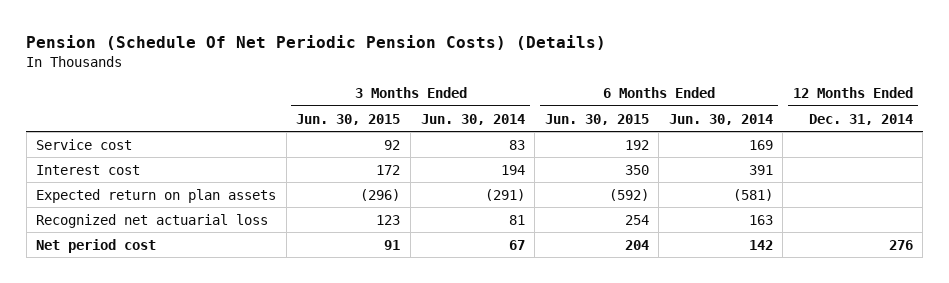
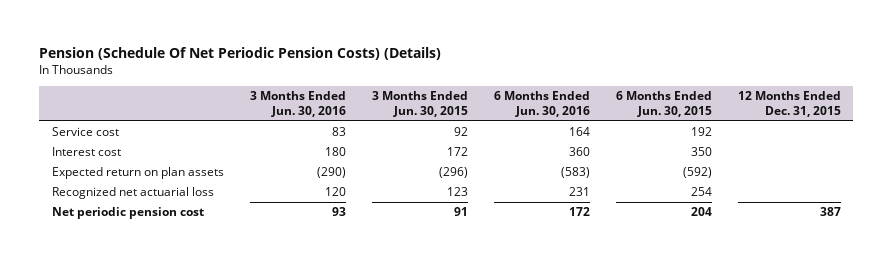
- | 3 Months Ended Jun. 30, 2015 | 3 Months Ended Jun. 30, 2014 | 6 Months Ended Jun. 30, 2015 | 6 Months Ended Jun. 30, 2014 | 12 Months Ended Dec. 31, 2014
+ | 3 Months Ended Jun. 30, 2016 | 3 Months Ended Jun. 30, 2015 | 6 Months Ended Jun. 30, 2016 | 6 Months Ended Jun. 30, 2015 | 12 Months Ended Dec. 31, 2015
- Net period cost | 91 | 67 | 204 | 142 | 276
+ Net periodic pension cost | 93 | 91 | 172 | 204 | 387

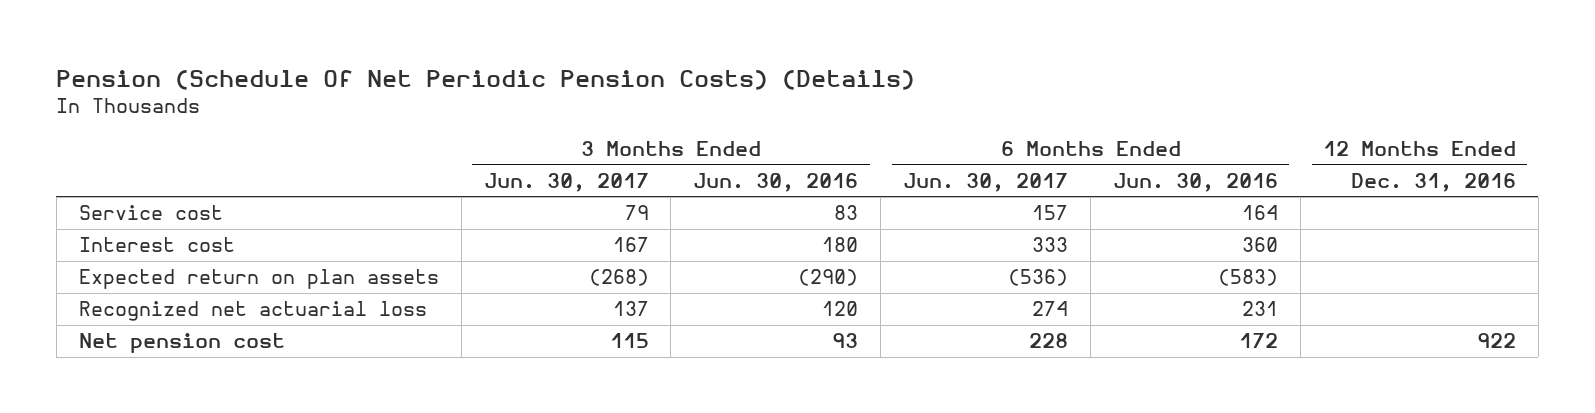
- | 3 Months Ended Jun. 30, 2016 | 3 Months Ended Jun. 30, 2015 | 6 Months Ended Jun. 30, 2016 | 6 Months Ended Jun. 30, 2015 | 12 Months Ended Dec. 31, 2015
+ | 3 Months Ended Jun. 30, 2017 | 3 Months Ended Jun. 30, 2016 | 6 Months Ended Jun. 30, 2017 | 6 Months Ended Jun. 30, 2016 | 12 Months Ended Dec. 31, 2016
- Net periodic pension cost | 93 | 91 | 172 | 204 | 387
+ Net pension cost | 115 | 93 | 228 | 172 | 922

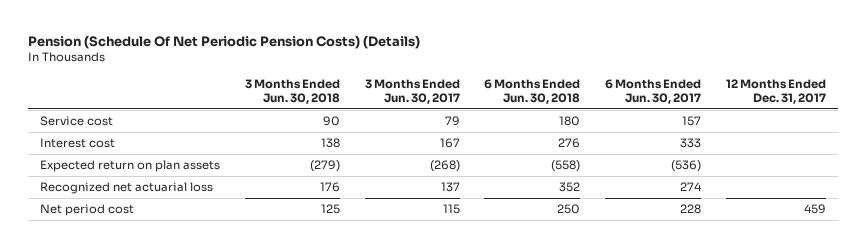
- | 3 Months Ended Jun. 30, 2017 | 3 Months Ended Jun. 30, 2016 | 6 Months Ended Jun. 30, 2017 | 6 Months Ended Jun. 30, 2016 | 12 Months Ended Dec. 31, 2016
+ | 3 Months Ended Jun. 30, 2018 | 3 Months Ended Jun. 30, 2017 | 6 Months Ended Jun. 30, 2018 | 6 Months Ended Jun. 30, 2017 | 12 Months Ended Dec. 31, 2017
- Net pension cost | 115 | 93 | 228 | 172 | 922
+ Net period cost | 125 | 115 | 250 | 228 | 459

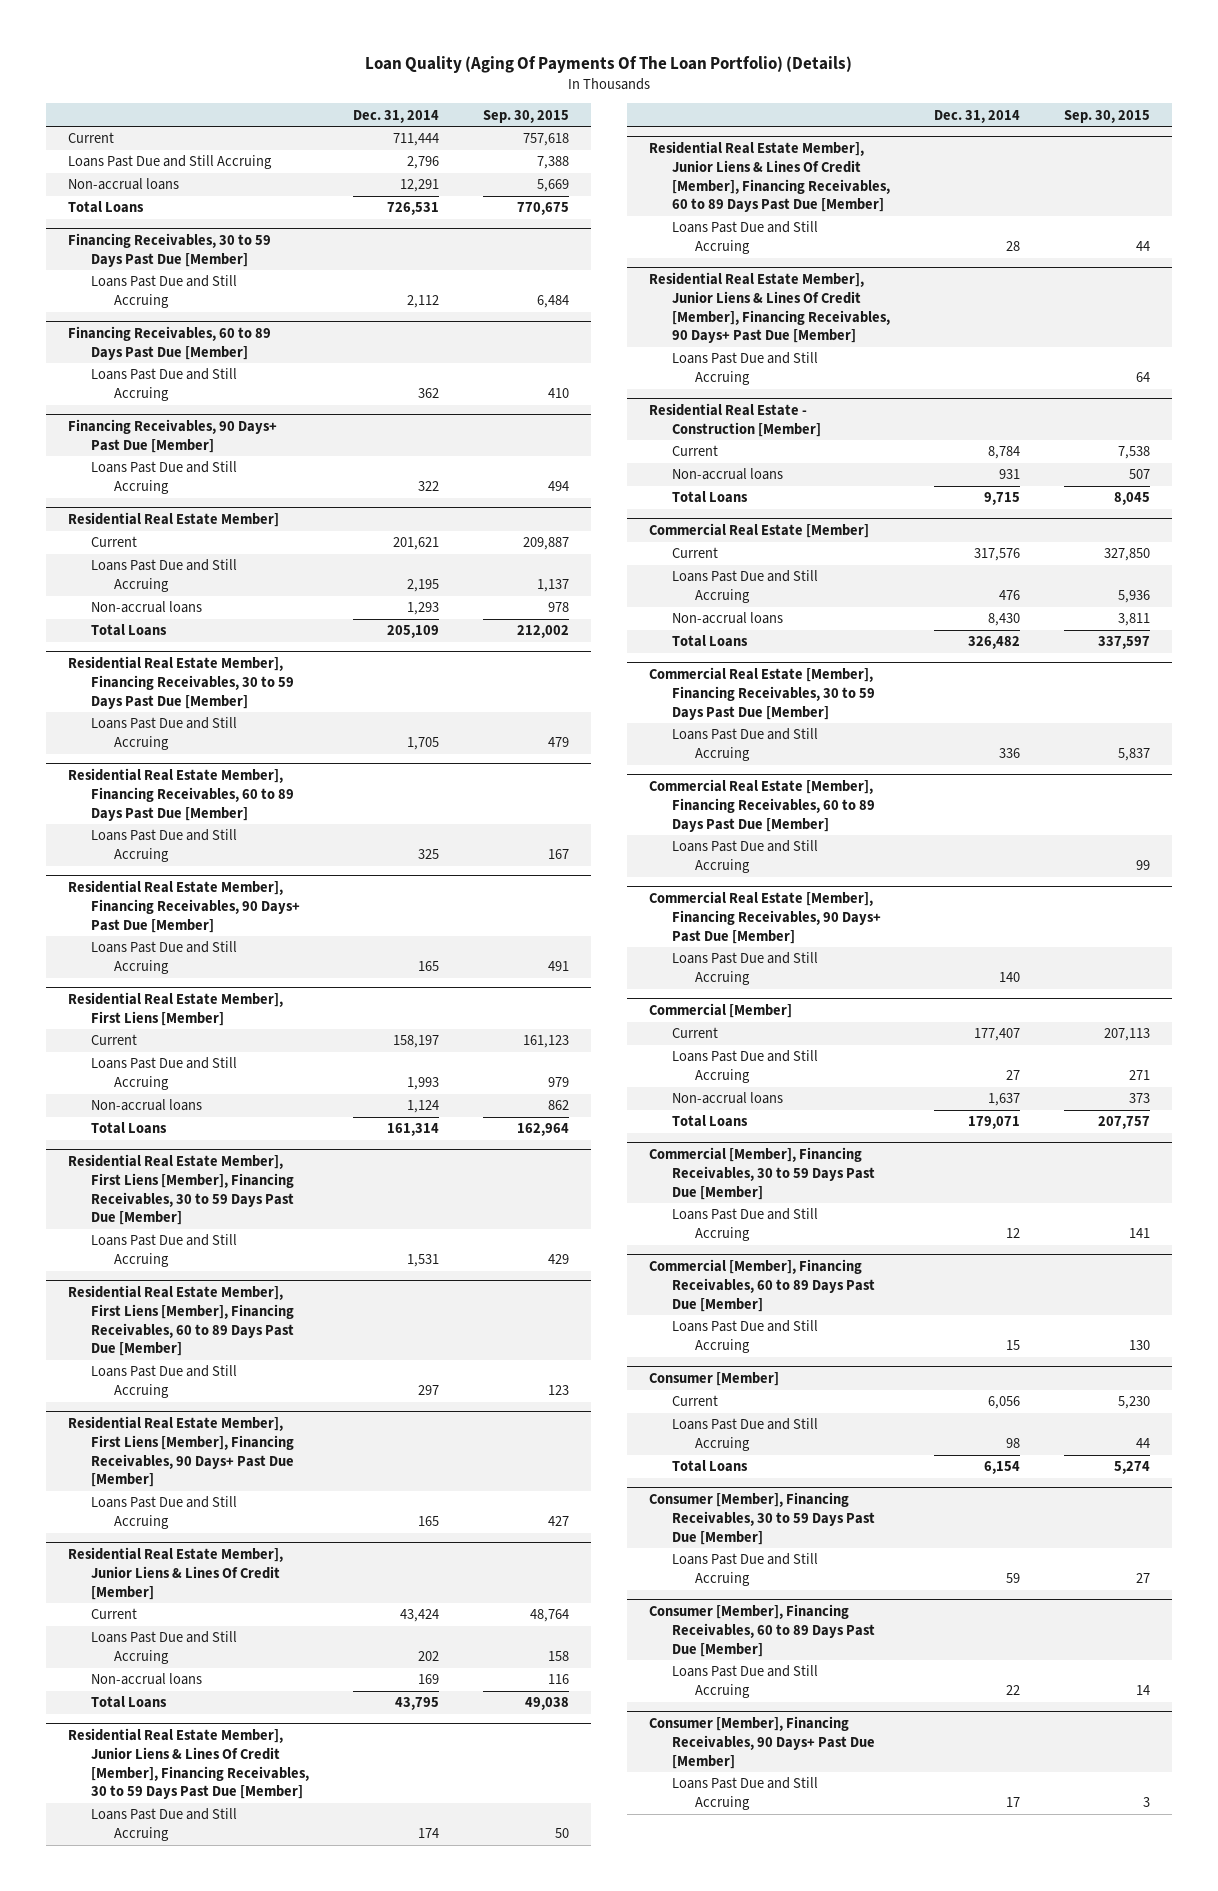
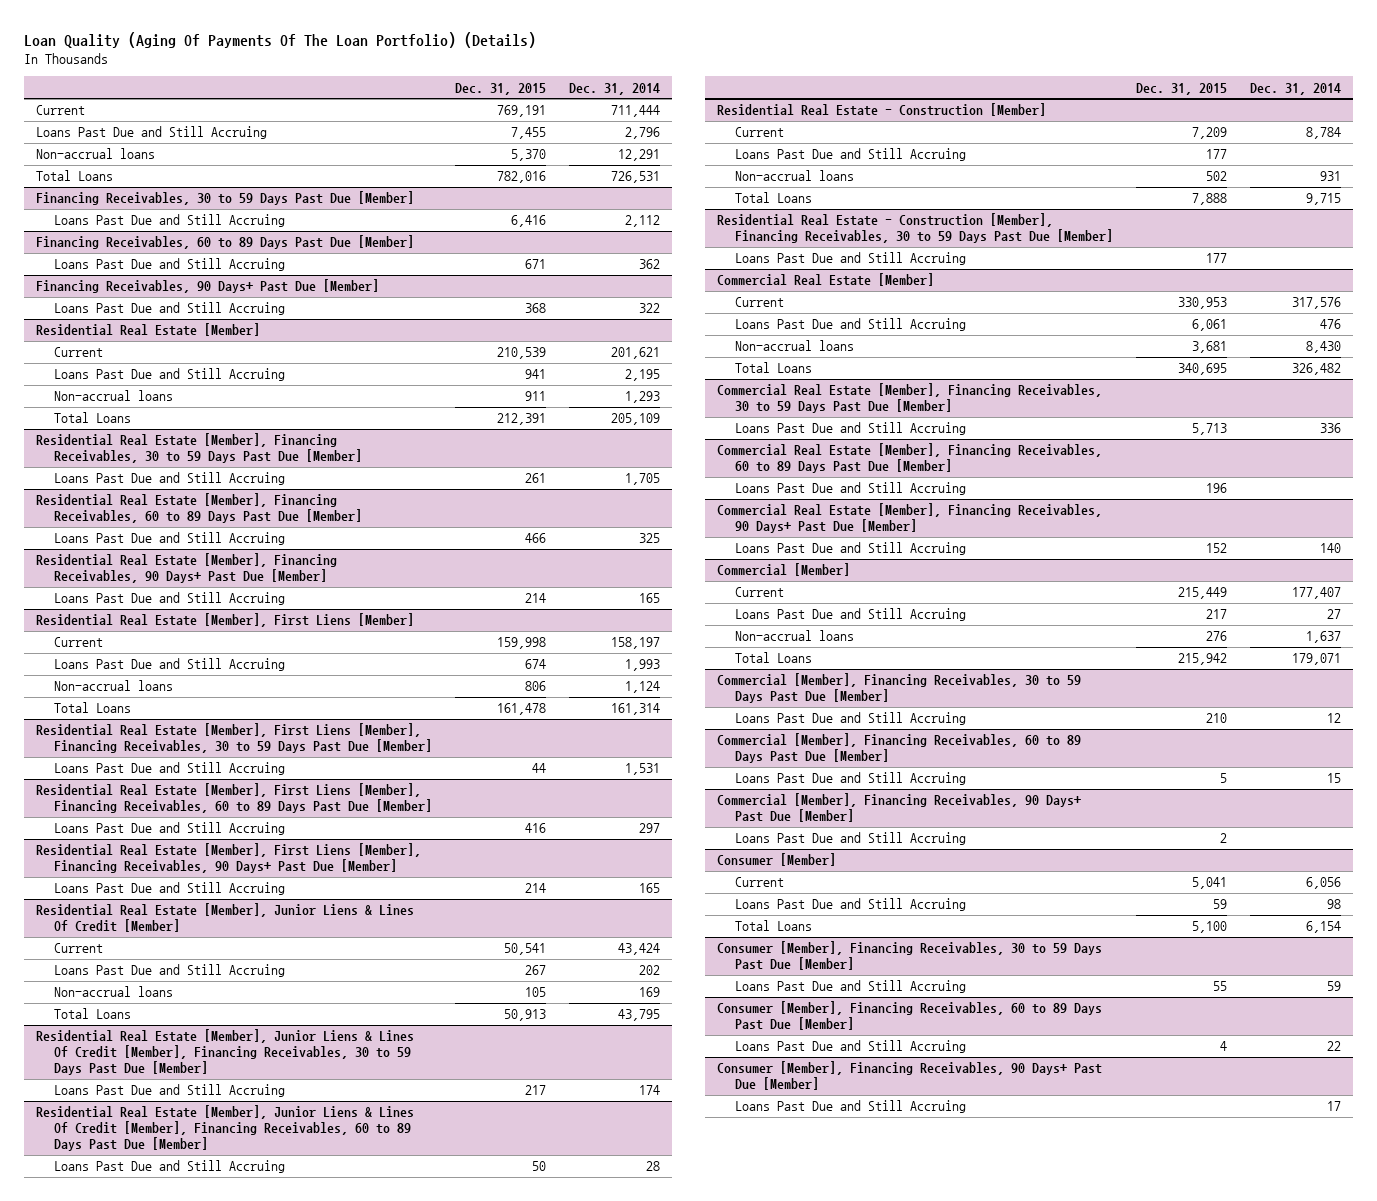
- | Dec. 31, 2014 | Sep. 30, 2015
+ | Dec. 31, 2015 | Dec. 31, 2014
- Residential Real Estate Member]
+ Residential Real Estate [Member]
- Residential Real Estate Member], Financing Receivables, 30 to 59 Days Past Due [Member]
+ Residential Real Estate [Member], Financing Receivables, 30 to 59 Days Past Due [Member]
- Residential Real Estate Member], Financing Receivables, 60 to 89 Days Past Due [Member]
+ Residential Real Estate [Member], Financing Receivables, 60 to 89 Days Past Due [Member]
- Residential Real Estate Member], Financing Receivables, 90 Days+ Past Due [Member]
+ Residential Real Estate [Member], Financing Receivables, 90 Days+ Past Due [Member]
- Residential Real Estate Member], First Liens [Member]
+ Residential Real Estate [Member], First Liens [Member]
- Residential Real Estate Member], First Liens [Member], Financing Receivables, 30 to 59 Days Past Due [Member]
+ Residential Real Estate [Member], First Liens [Member], Financing Receivables, 30 to 59 Days Past Due [Member]
- Residential Real Estate Member], First Liens [Member], Financing Receivables, 60 to 89 Days Past Due [Member]
+ Residential Real Estate [Member], First Liens [Member], Financing Receivables, 60 to 89 Days Past Due [Member]
- Residential Real Estate Member], First Liens [Member], Financing Receivables, 90 Days+ Past Due [Member]
+ Residential Real Estate [Member], First Liens [Member], Financing Receivables, 90 Days+ Past Due [Member]
- Residential Real Estate Member], Junior Liens & Lines Of Credit [Member]
+ Residential Real Estate [Member], Junior Liens & Lines Of Credit [Member]
- Residential Real Estate Member], Junior Liens & Lines Of Credit [Member], Financing Receivables, 30 to 59 Days Past Due [Member]
+ Residential Real Estate [Member], Junior Liens & Lines Of Credit [Member], Financing Receivables, 30 to 59 Days Past Due [Member]
- Residential Real Estate Member], Junior Liens & Lines Of Credit [Member], Financing Receivables, 60 to 89 Days Past Due [Member]
+ Residential Real Estate [Member], Junior Liens & Lines Of Credit [Member], Financing Receivables, 60 to 89 Days Past Due [Member]
- Residential Real Estate Member], Junior Liens & Lines Of Credit [Member], Financing Receivables, 90 Days+ Past Due [Member]
- Loans Past Due and Still Accruing | | 64
@ Residential Real Estate - Construction [Member]
+ Loans Past Due and Still Accruing | 177 |
+ Residential Real Estate - Construction [Member], Financing Receivables, 30 to 59 Days Past Due [Member]
+ Loans Past Due and Still Accruing | 177 |
+ Commercial [Member], Financing Receivables, 90 Days+ Past Due [Member]
+ Loans Past Due and Still Accruing | 2 |

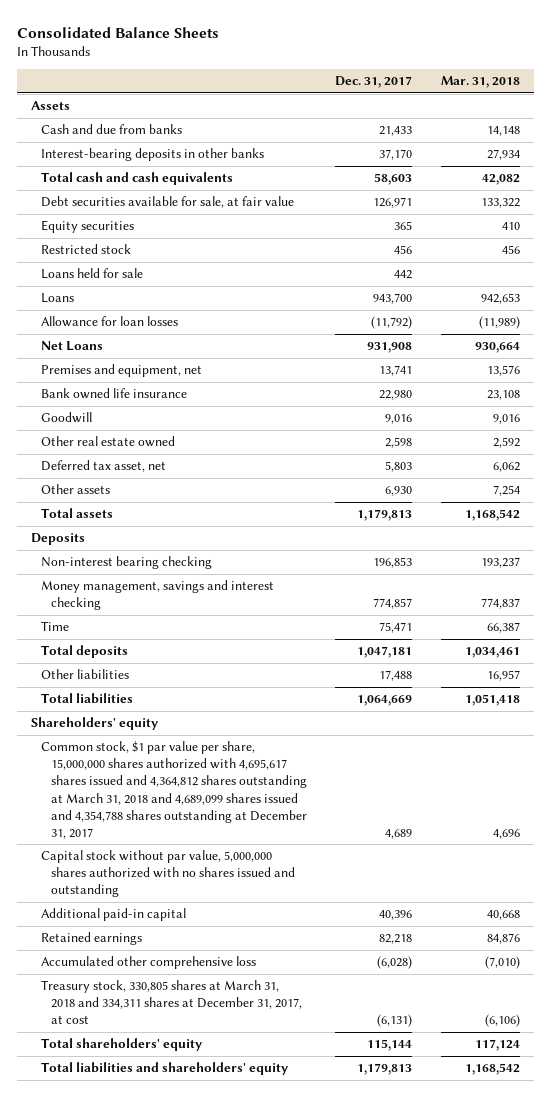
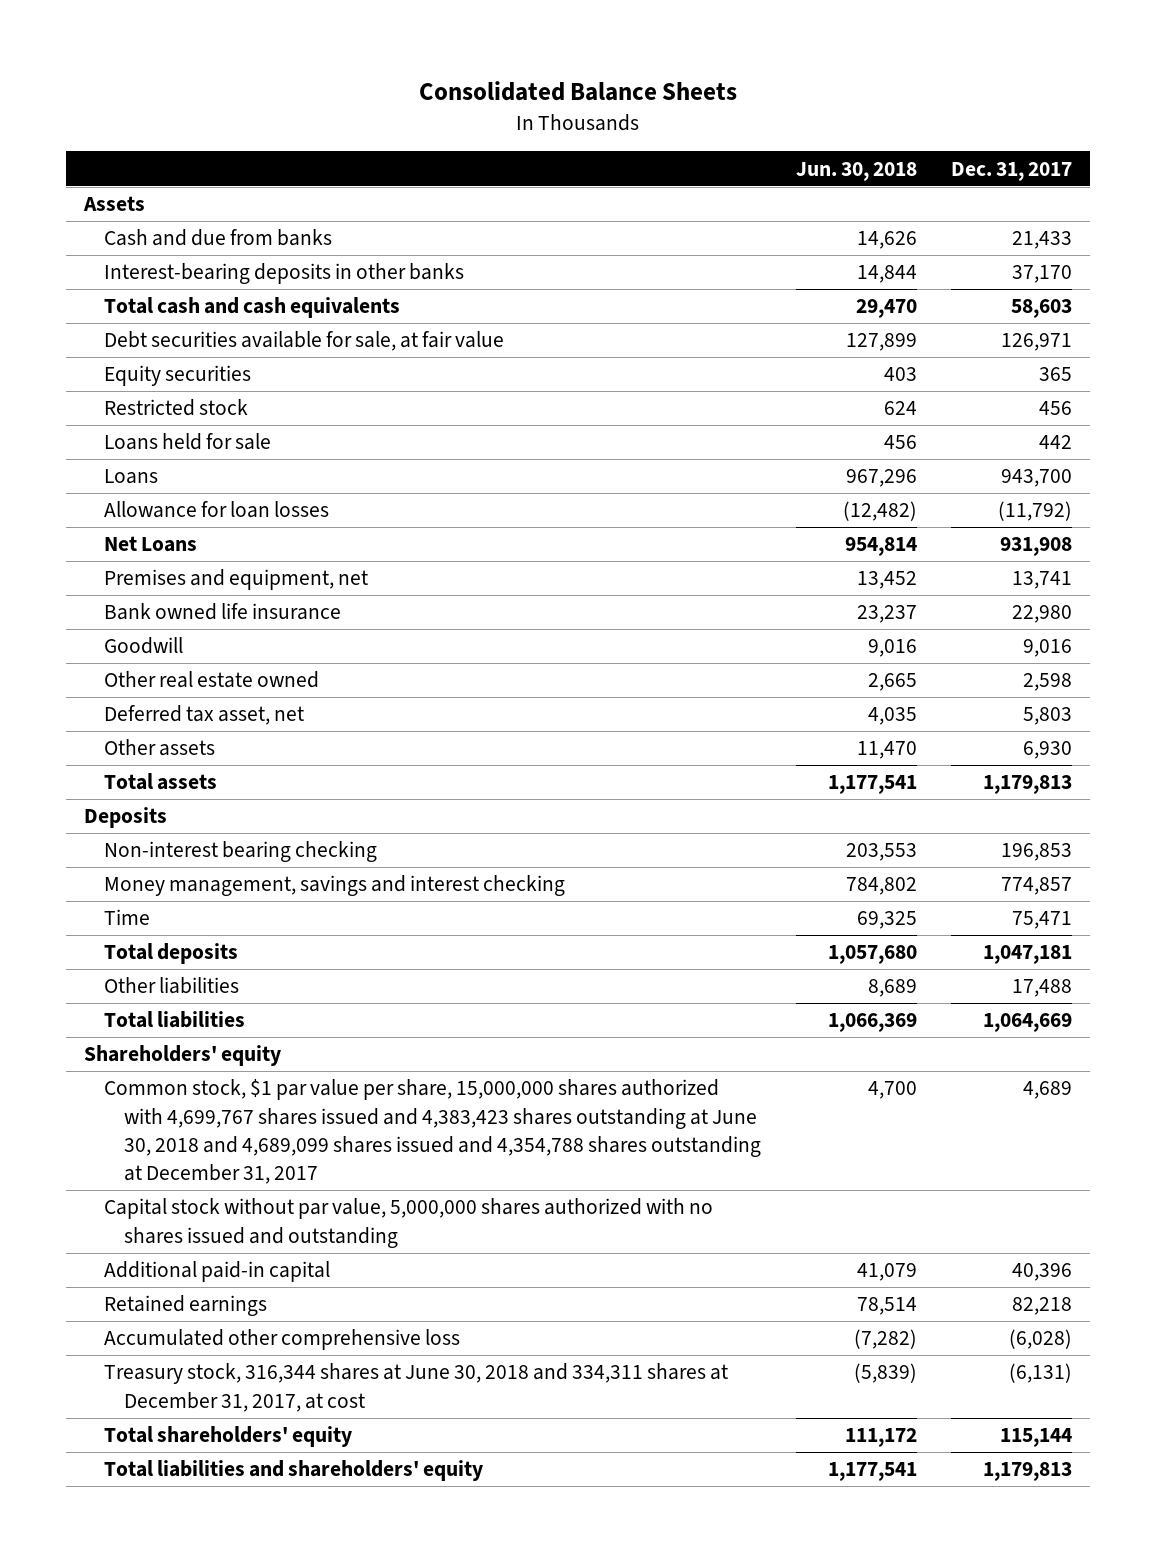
- | Dec. 31, 2017 | Mar. 31, 2018
+ | Jun. 30, 2018 | Dec. 31, 2017
- Common stock, $1 par value per share, 15,000,000 shares authorized with 4,695,617 shares issued and 4,364,812 shares outstanding at March 31, 2018 and 4,689,099 shares issued and 4,354,788 shares outstanding at December 31, 2017 | 4,689 | 4,696
+ Common stock, $1 par value per share, 15,000,000 shares authorized with 4,699,767 shares issued and 4,383,423 shares outstanding at June 30, 2018 and 4,689,099 shares issued and 4,354,788 shares outstanding at December 31, 2017 | 4,700 | 4,689
- Treasury stock, 330,805 shares at March 31, 2018 and 334,311 shares at December 31, 2017, at cost | (6,131) | (6,106)
+ Treasury stock, 316,344 shares at June 30, 2018 and 334,311 shares at December 31, 2017, at cost | (5,839) | (6,131)

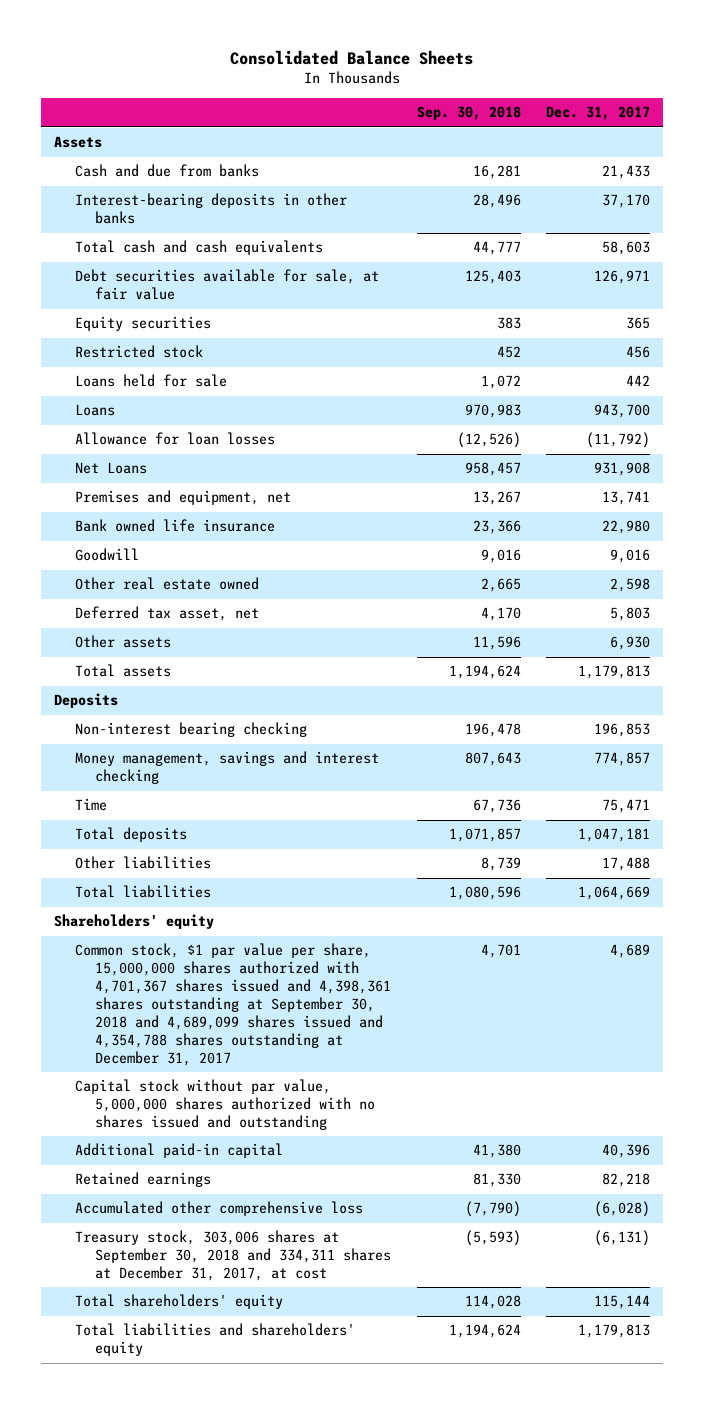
- | Jun. 30, 2018 | Dec. 31, 2017
+ | Sep. 30, 2018 | Dec. 31, 2017
- Common stock, $1 par value per share, 15,000,000 shares authorized with 4,699,767 shares issued and 4,383,423 shares outstanding at June 30, 2018 and 4,689,099 shares issued and 4,354,788 shares outstanding at December 31, 2017 | 4,700 | 4,689
+ Common stock, $1 par value per share, 15,000,000 shares authorized with 4,701,367 shares issued and 4,398,361 shares outstanding at September 30, 2018 and 4,689,099 shares issued and 4,354,788 shares outstanding at December 31, 2017 | 4,701 | 4,689
- Treasury stock, 316,344 shares at June 30, 2018 and 334,311 shares at December 31, 2017, at cost | (5,839) | (6,131)
+ Treasury stock, 303,006 shares at September 30, 2018 and 334,311 shares at December 31, 2017, at cost | (5,593) | (6,131)

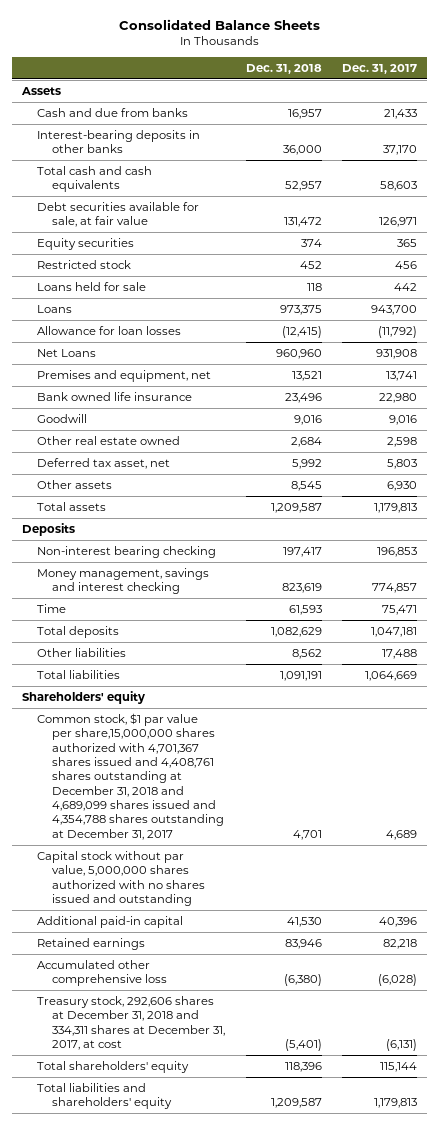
- | Sep. 30, 2018 | Dec. 31, 2017
+ | Dec. 31, 2018 | Dec. 31, 2017
- Common stock, $1 par value per share, 15,000,000 shares authorized with 4,701,367 shares issued and 4,398,361 shares outstanding at September 30, 2018 and 4,689,099 shares issued and 4,354,788 shares outstanding at December 31, 2017 | 4,701 | 4,689
+ Common stock, $1 par value per share,15,000,000 shares authorized with 4,701,367 shares issued and 4,408,761 shares outstanding at December 31, 2018 and 4,689,099 shares issued and 4,354,788 shares outstanding at December 31, 2017 | 4,701 | 4,689
- Treasury stock, 303,006 shares at September 30, 2018 and 334,311 shares at December 31, 2017, at cost | (5,593) | (6,131)
+ Treasury stock, 292,606 shares at December 31, 2018 and 334,311 shares at December 31, 2017, at cost | (5,401) | (6,131)

